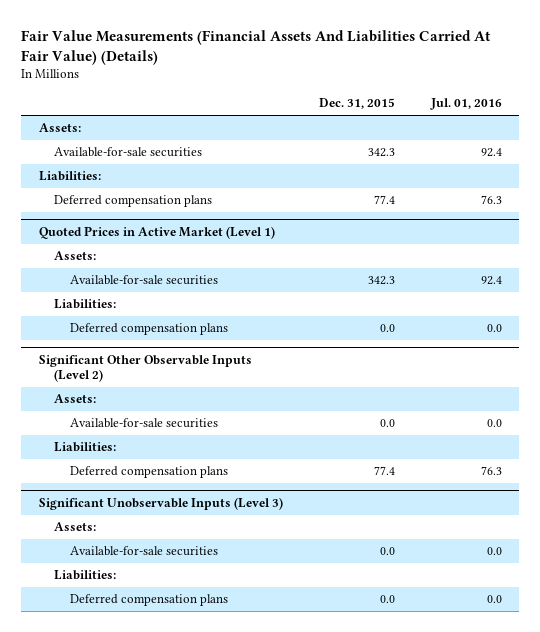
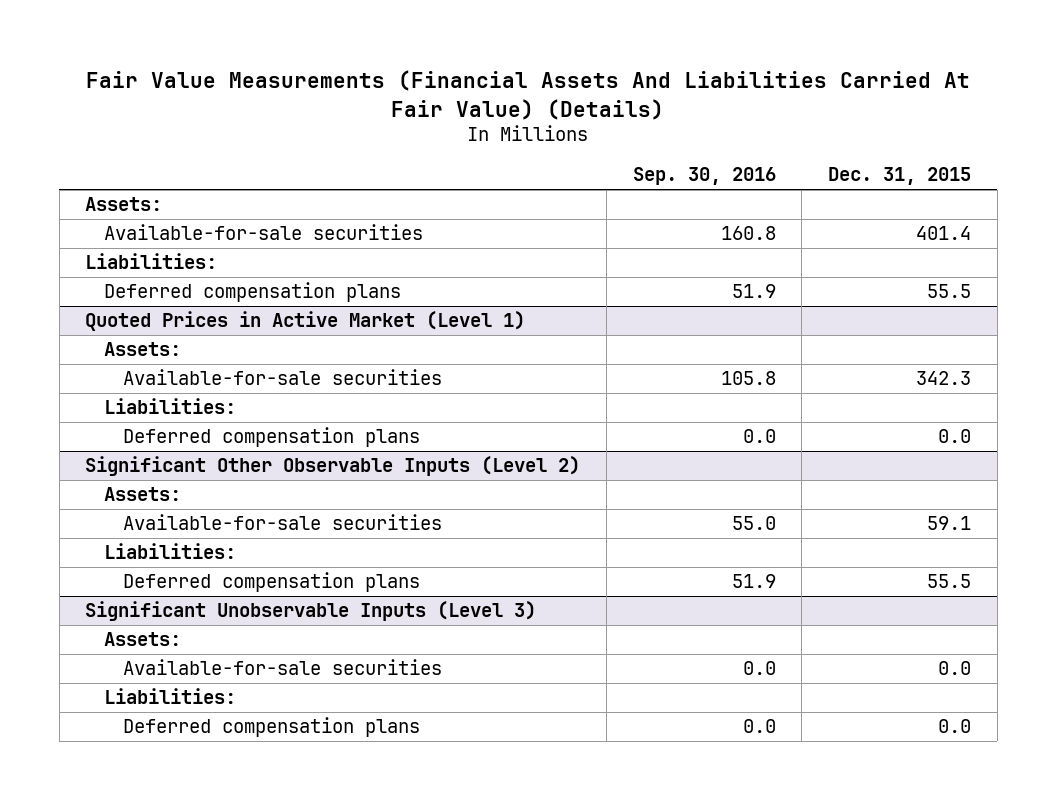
- | Dec. 31, 2015 | Jul. 01, 2016
+ | Sep. 30, 2016 | Dec. 31, 2015
- Available-for-sale securities | 342.3 | 92.4
+ Available-for-sale securities | 160.8 | 401.4
- Deferred compensation plans | 77.4 | 76.3
+ Deferred compensation plans | 51.9 | 55.5
@ Significant Other Observable Inputs (Level 2)
- Available-for-sale securities | 0.0 | 0.0
+ Available-for-sale securities | 55.0 | 59.1
- Deferred compensation plans | 77.4 | 76.3
+ Deferred compensation plans | 51.9 | 55.5

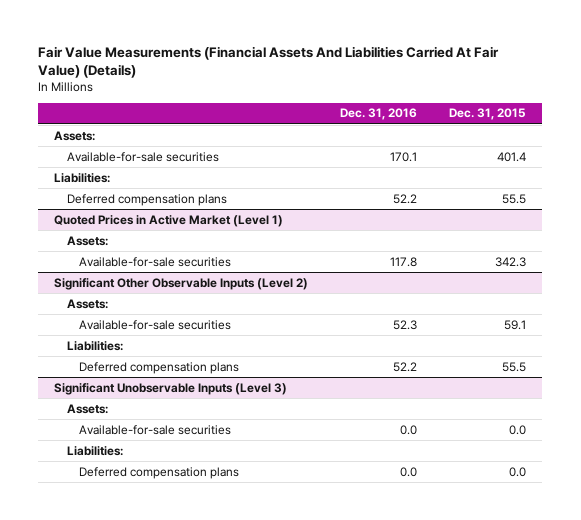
- | Sep. 30, 2016 | Dec. 31, 2015
+ | Dec. 31, 2016 | Dec. 31, 2015
@ Quoted Prices in Active Market (Level 1)
- Liabilities:
- Deferred compensation plans | 0.0 | 0.0

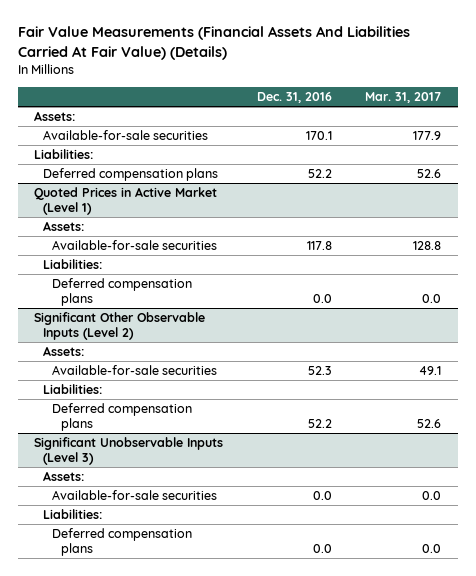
- | Dec. 31, 2016 | Dec. 31, 2015
+ | Dec. 31, 2016 | Mar. 31, 2017
@ Quoted Prices in Active Market (Level 1)
+ Liabilities:
+ Deferred compensation plans | 0.0 | 0.0

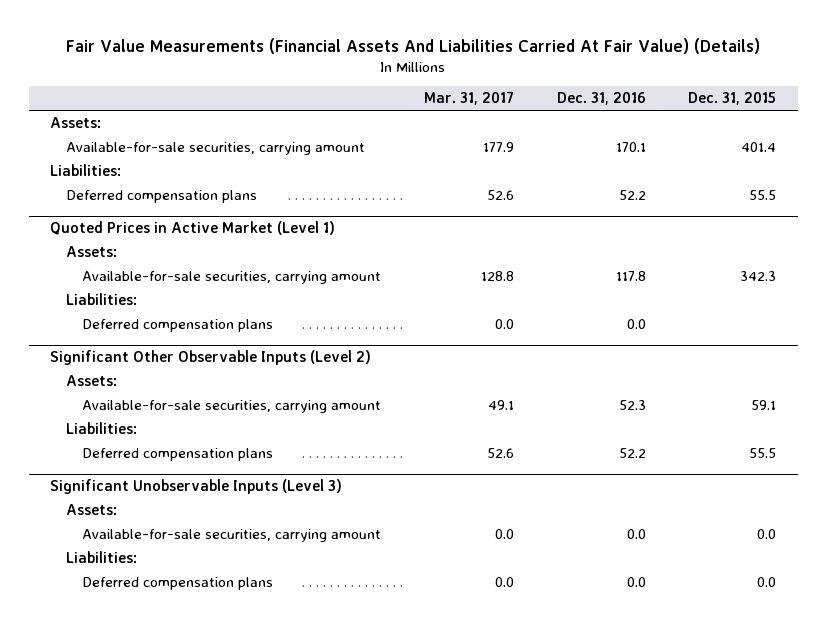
- | Dec. 31, 2016 | Mar. 31, 2017
+ | Mar. 31, 2017 | Dec. 31, 2016 | Dec. 31, 2015
- Available-for-sale securities | 170.1 | 177.9
+ Available-for-sale securities, carrying amount | 177.9 | 170.1 | 401.4
@ Quoted Prices in Active Market (Level 1)
- Available-for-sale securities | 117.8 | 128.8
+ Available-for-sale securities, carrying amount | 128.8 | 117.8 | 342.3
@ Significant Other Observable Inputs (Level 2)
- Available-for-sale securities | 52.3 | 49.1
+ Available-for-sale securities, carrying amount | 49.1 | 52.3 | 59.1
@ Significant Unobservable Inputs (Level 3)
- Available-for-sale securities | 0.0 | 0.0
+ Available-for-sale securities, carrying amount | 0.0 | 0.0 | 0.0

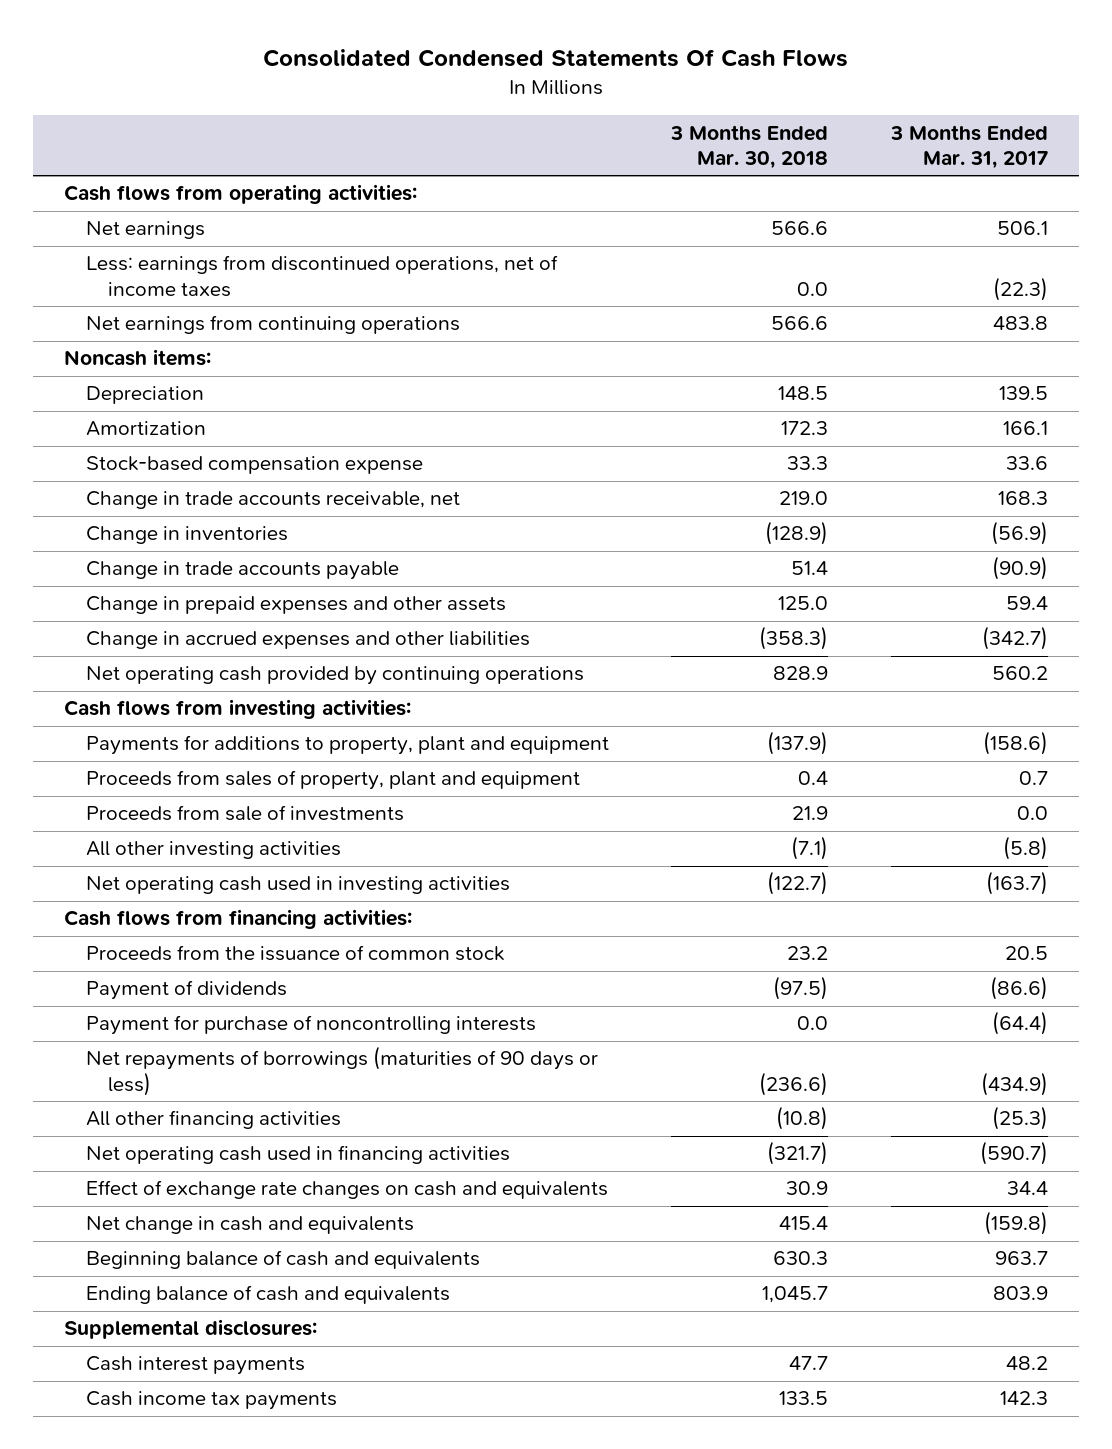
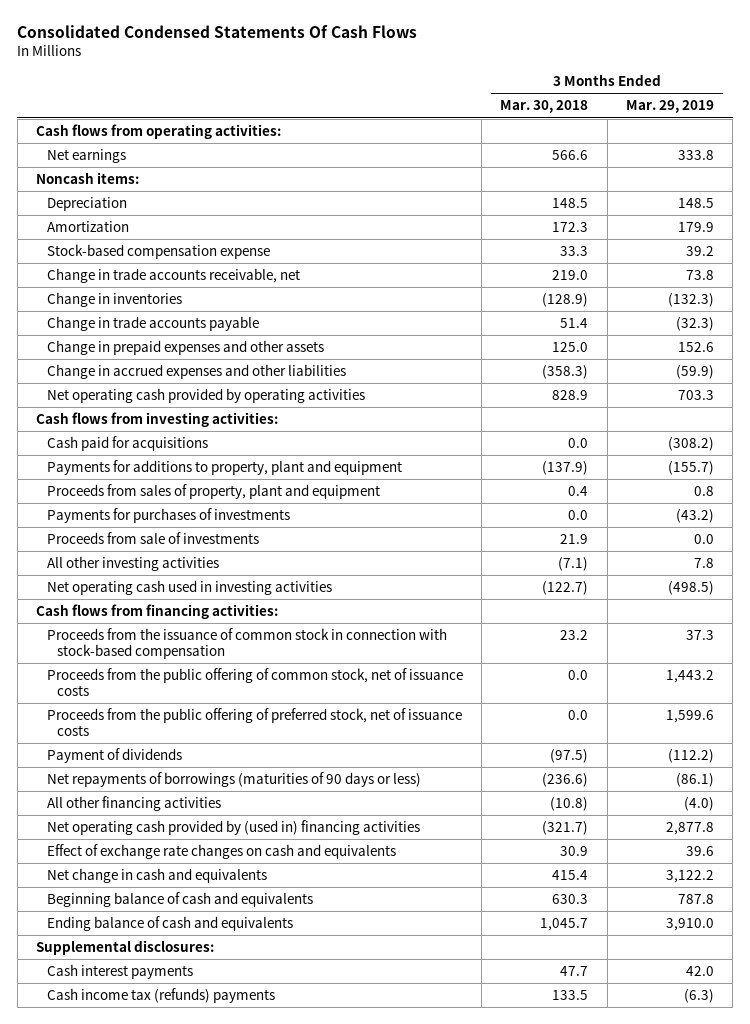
- | 3 Months Ended Mar. 30, 2018 | 3 Months Ended Mar. 31, 2017
+ | 3 Months Ended Mar. 30, 2018 | 3 Months Ended Mar. 29, 2019
- Less: earnings from discontinued operations, net of income taxes | 0.0 | (22.3)
- Net earnings from continuing operations | 566.6 | 483.8
- Net operating cash provided by continuing operations | 828.9 | 560.2
+ Net operating cash provided by operating activities | 828.9 | 703.3
+ Cash paid for acquisitions | 0.0 | (308.2)
+ Payments for purchases of investments | 0.0 | (43.2)
- Proceeds from the issuance of common stock | 23.2 | 20.5
+ Proceeds from the issuance of common stock in connection with stock-based compensation | 23.2 | 37.3
+ Proceeds from the public offering of common stock, net of issuance costs | 0.0 | 1,443.2
+ Proceeds from the public offering of preferred stock, net of issuance costs | 0.0 | 1,599.6
- Payment for purchase of noncontrolling interests | 0.0 | (64.4)
- Net operating cash used in financing activities | (321.7) | (590.7)
+ Net operating cash provided by (used in) financing activities | (321.7) | 2,877.8
- Cash income tax payments | 133.5 | 142.3
+ Cash income tax (refunds) payments | 133.5 | (6.3)

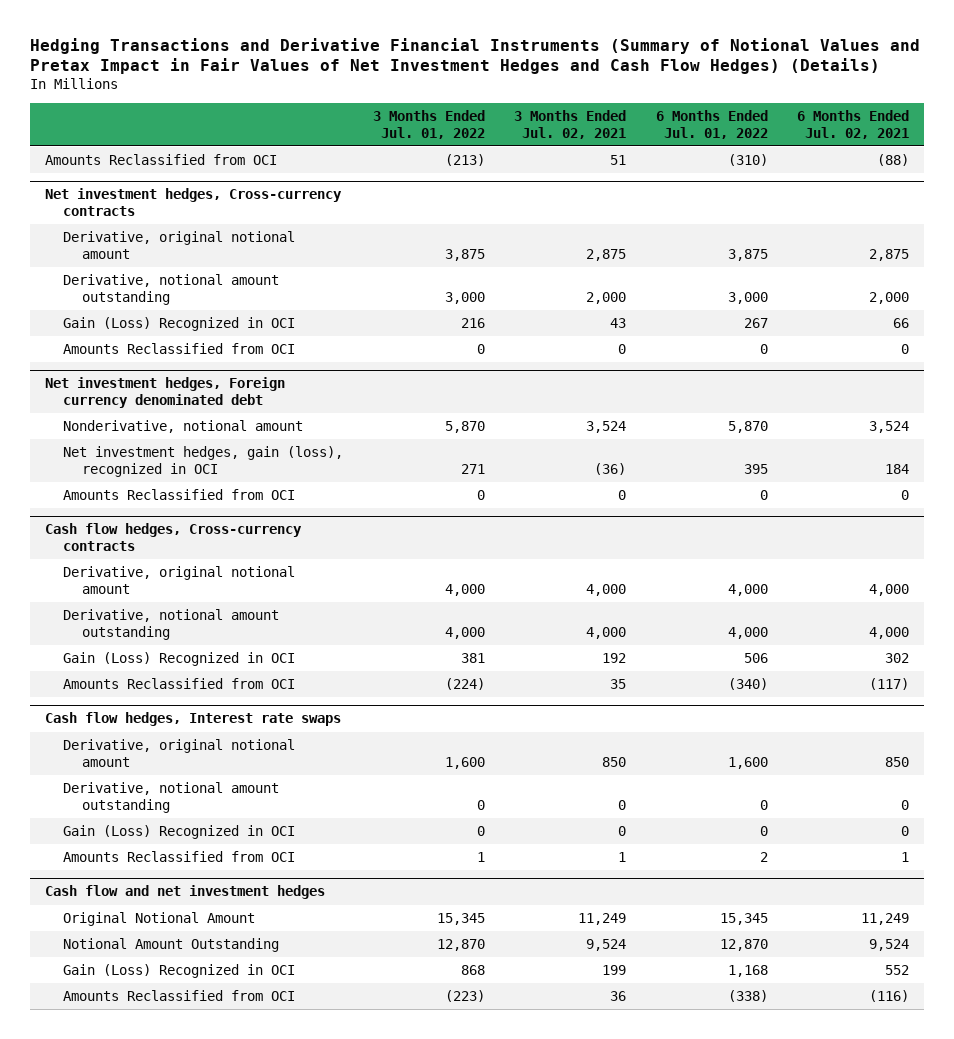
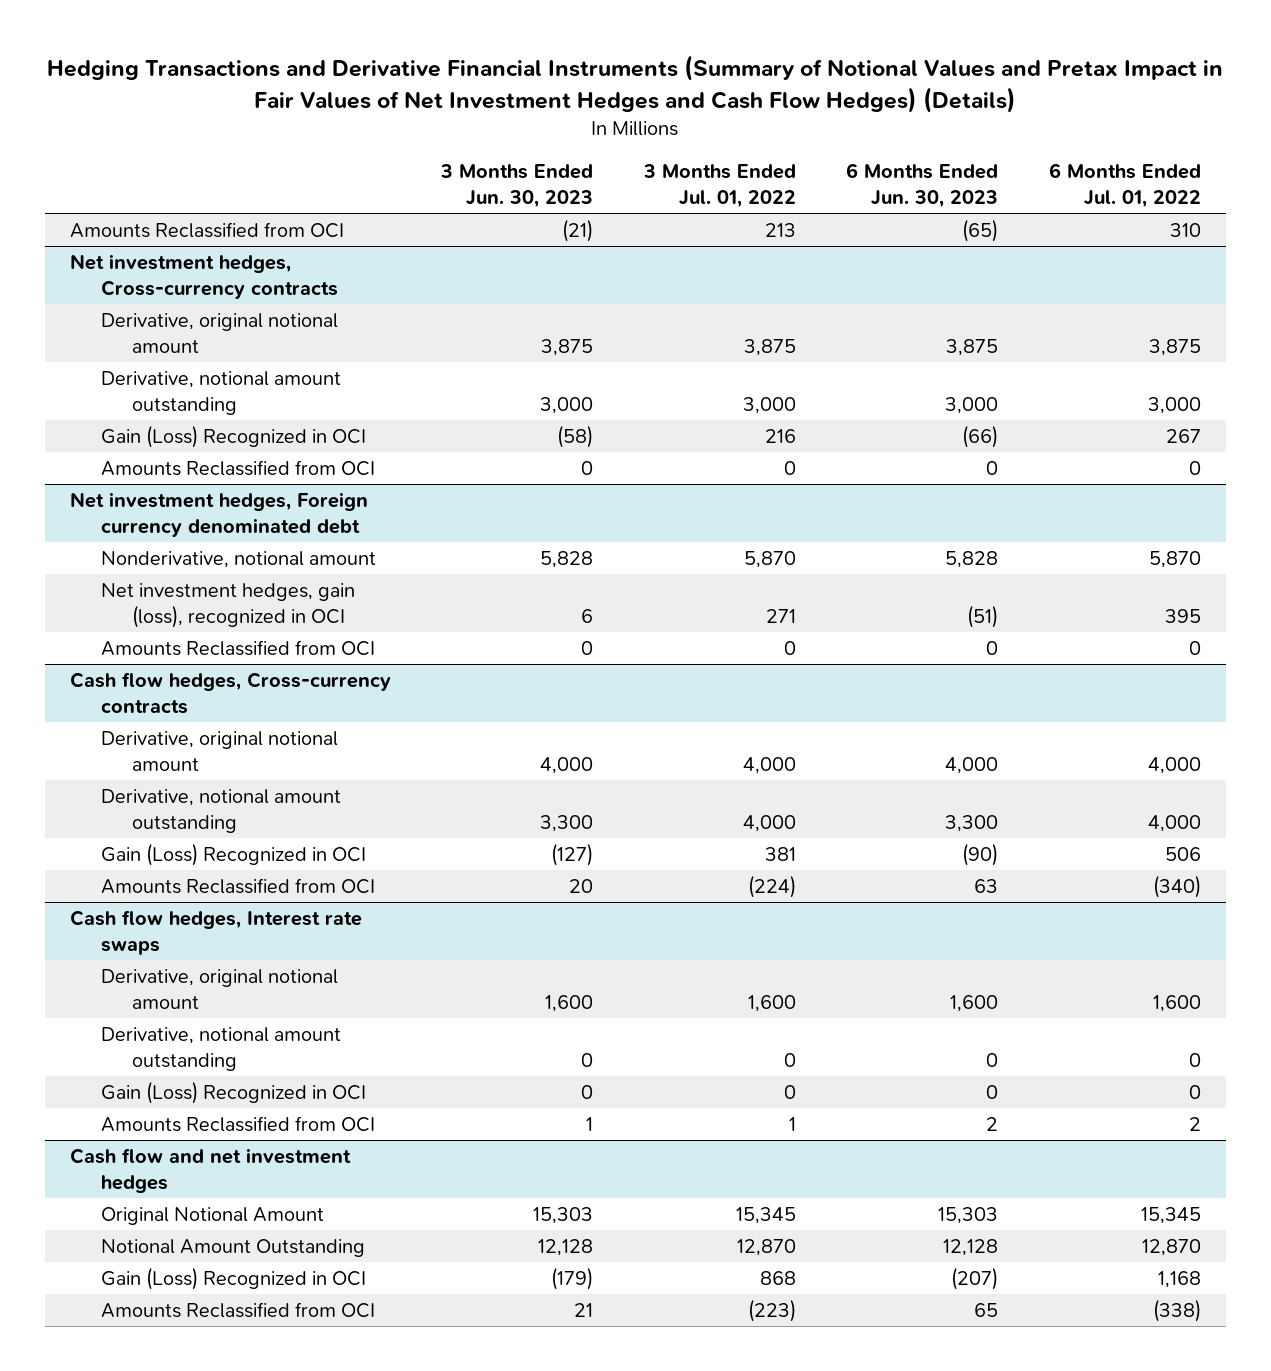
- | 3 Months Ended Jul. 01, 2022 | 3 Months Ended Jul. 02, 2021 | 6 Months Ended Jul. 01, 2022 | 6 Months Ended Jul. 02, 2021
+ | 3 Months Ended Jun. 30, 2023 | 3 Months Ended Jul. 01, 2022 | 6 Months Ended Jun. 30, 2023 | 6 Months Ended Jul. 01, 2022
- Amounts Reclassified from OCI | (213) | 51 | (310) | (88)
+ Amounts Reclassified from OCI | (21) | 213 | (65) | 310

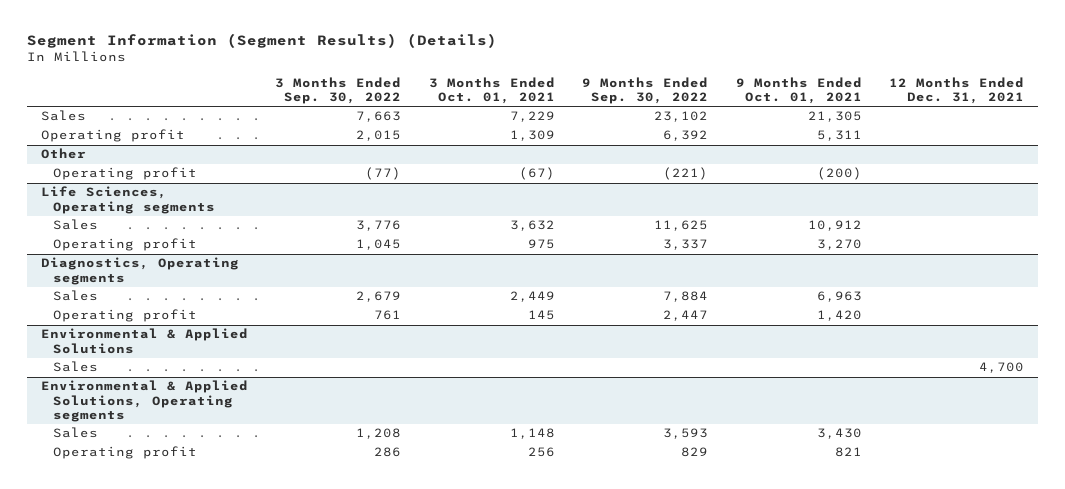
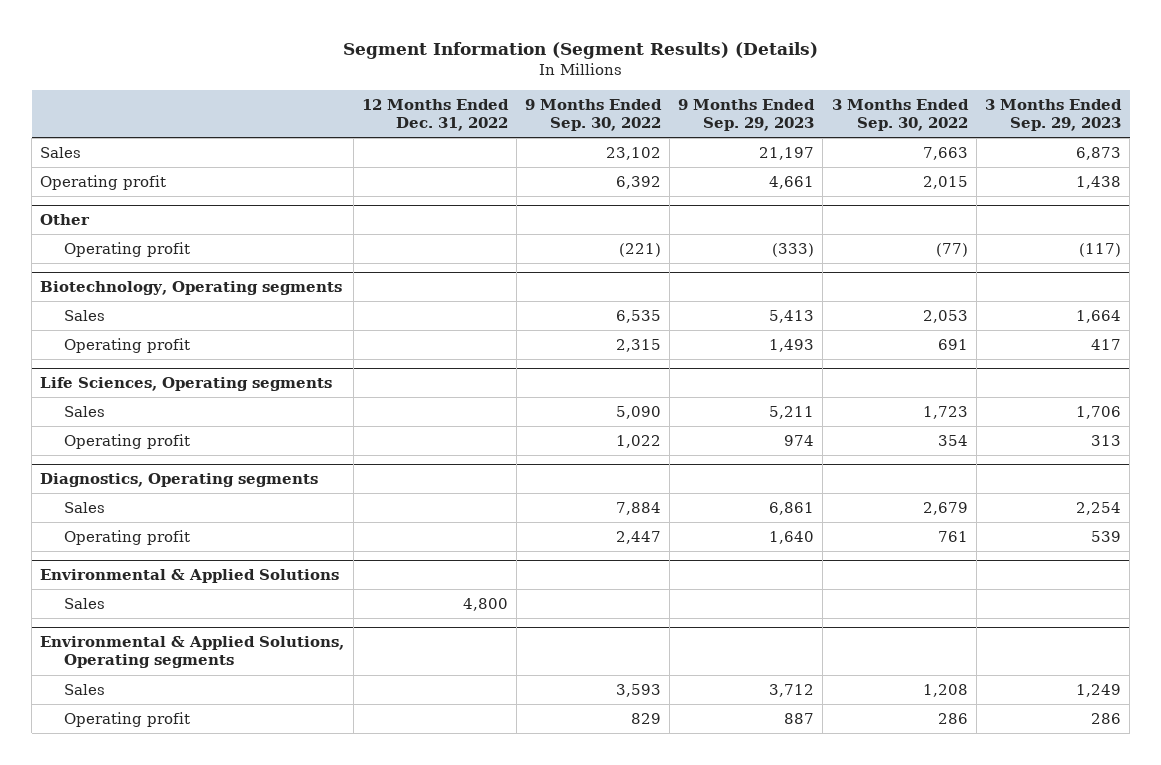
- | 3 Months Ended Sep. 30, 2022 | 3 Months Ended Oct. 01, 2021 | 9 Months Ended Sep. 30, 2022 | 9 Months Ended Oct. 01, 2021 | 12 Months Ended Dec. 31, 2021
+ | 12 Months Ended Dec. 31, 2022 | 9 Months Ended Sep. 30, 2022 | 9 Months Ended Sep. 29, 2023 | 3 Months Ended Sep. 30, 2022 | 3 Months Ended Sep. 29, 2023
+ Biotechnology, Operating segments
+ Sales | | 6,535 | 5,413 | 2,053 | 1,664
+ Operating profit | | 2,315 | 1,493 | 691 | 417
@ Life Sciences, Operating segments
- Sales | 3,776 | 3,632 | 11,625 | 10,912 |
- Operating profit | 1,045 | 975 | 3,337 | 3,270 |
+ Sales | | 5,090 | 5,211 | 1,723 | 1,706
+ Operating profit | | 1,022 | 974 | 354 | 313

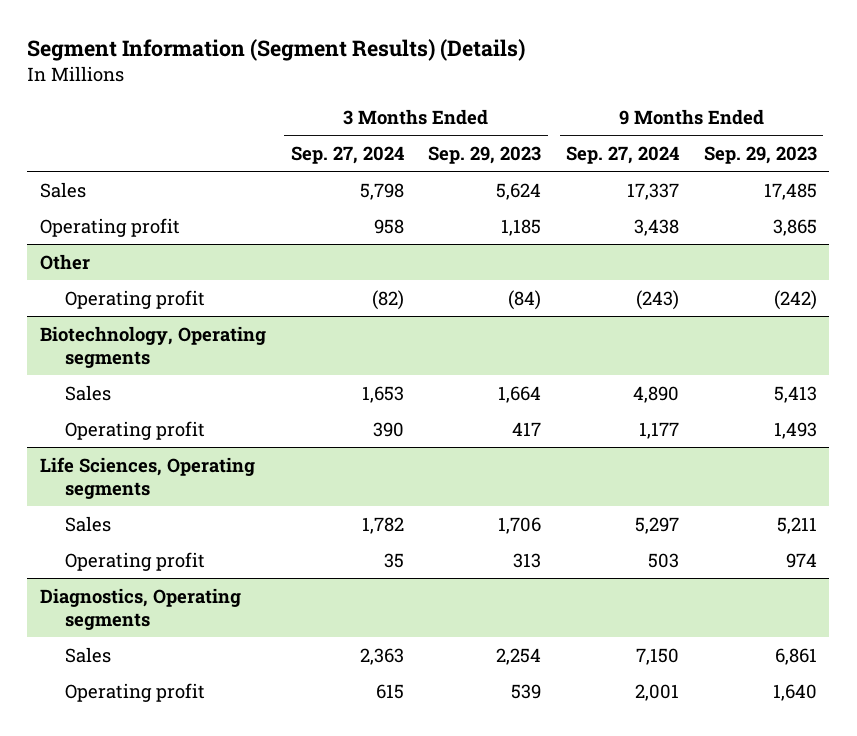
- | 12 Months Ended Dec. 31, 2022 | 9 Months Ended Sep. 30, 2022 | 9 Months Ended Sep. 29, 2023 | 3 Months Ended Sep. 30, 2022 | 3 Months Ended Sep. 29, 2023
+ | 3 Months Ended Sep. 27, 2024 | 3 Months Ended Sep. 29, 2023 | 9 Months Ended Sep. 27, 2024 | 9 Months Ended Sep. 29, 2023
- Sales | | 23,102 | 21,197 | 7,663 | 6,873
- Operating profit | | 6,392 | 4,661 | 2,015 | 1,438
+ Sales | 5,798 | 5,624 | 17,337 | 17,485
+ Operating profit | 958 | 1,185 | 3,438 | 3,865
@ Other
- Operating profit | | (221) | (333) | (77) | (117)
+ Operating profit | (82) | (84) | (243) | (242)
- Environmental & Applied Solutions
- Sales | 4,800 | | | |
- Environmental & Applied Solutions, Operating segments
- Sales | | 3,593 | 3,712 | 1,208 | 1,249
- Operating profit | | 829 | 887 | 286 | 286

